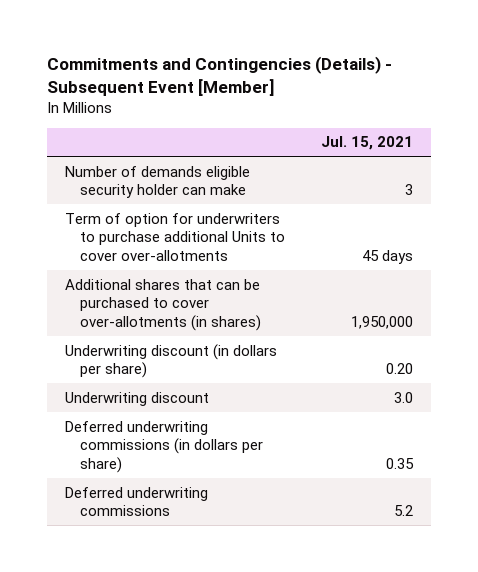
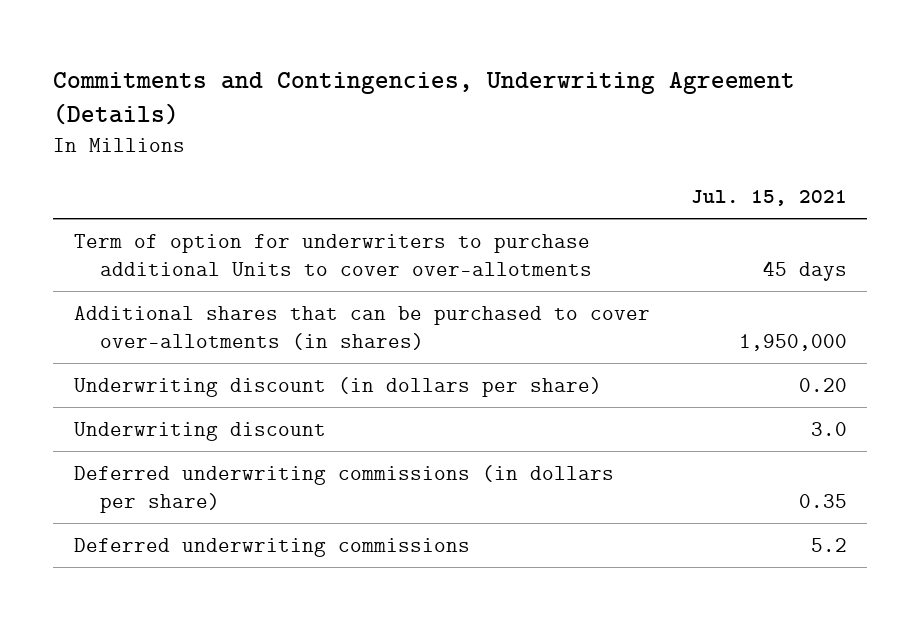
- Commitments and Contingencies (Details) - Subsequent Event [Member]
+ Commitments and Contingencies, Underwriting Agreement (Details)
- Number of demands eligible security holder can make | 3

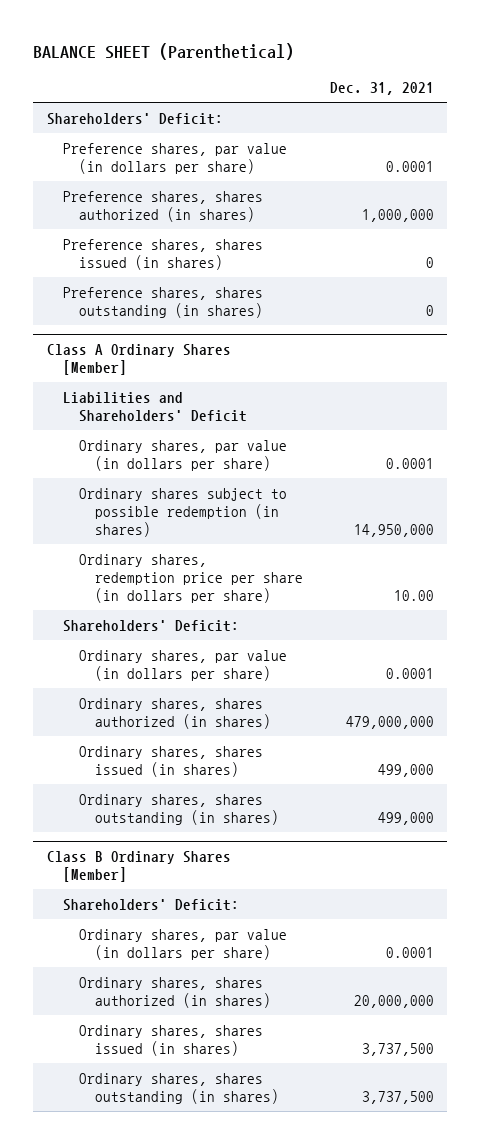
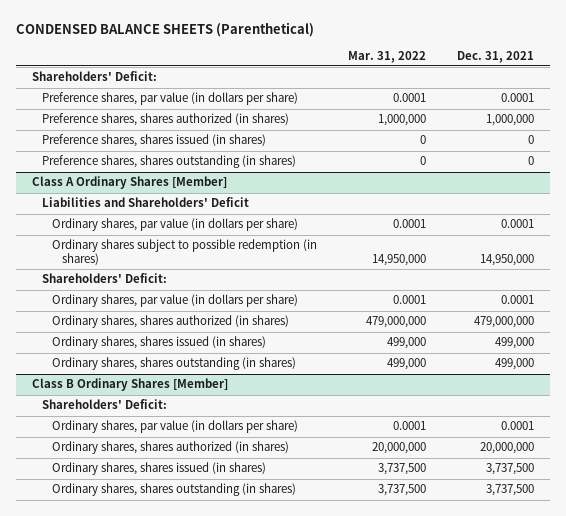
- BALANCE SHEET (Parenthetical)
+ CONDENSED BALANCE SHEETS (Parenthetical)
- | Dec. 31, 2021
+ | Mar. 31, 2022 | Dec. 31, 2021
@ Class A Ordinary Shares [Member]
- Ordinary shares, redemption price per share (in dollars per share) | 10.00

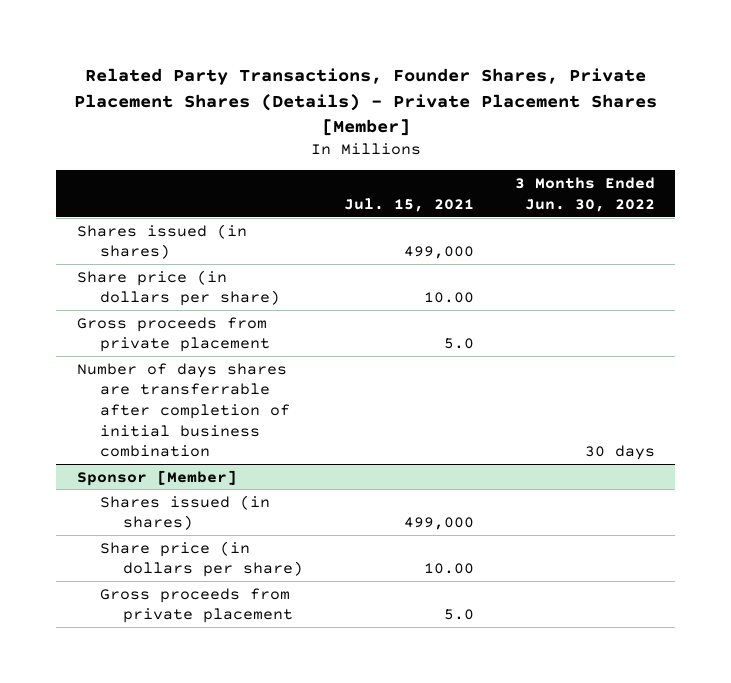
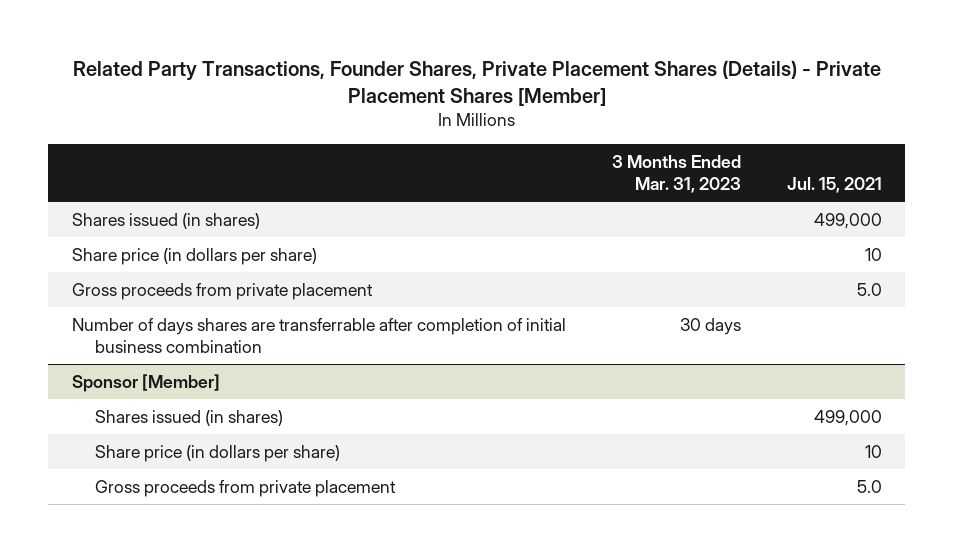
- | Jul. 15, 2021 | 3 Months Ended Jun. 30, 2022
+ | 3 Months Ended Mar. 31, 2023 | Jul. 15, 2021
- Share price (in dollars per share) | 10.00 |
+ Share price (in dollars per share) | | 10
@ Sponsor [Member]
- Share price (in dollars per share) | 10.00 |
+ Share price (in dollars per share) | | 10

